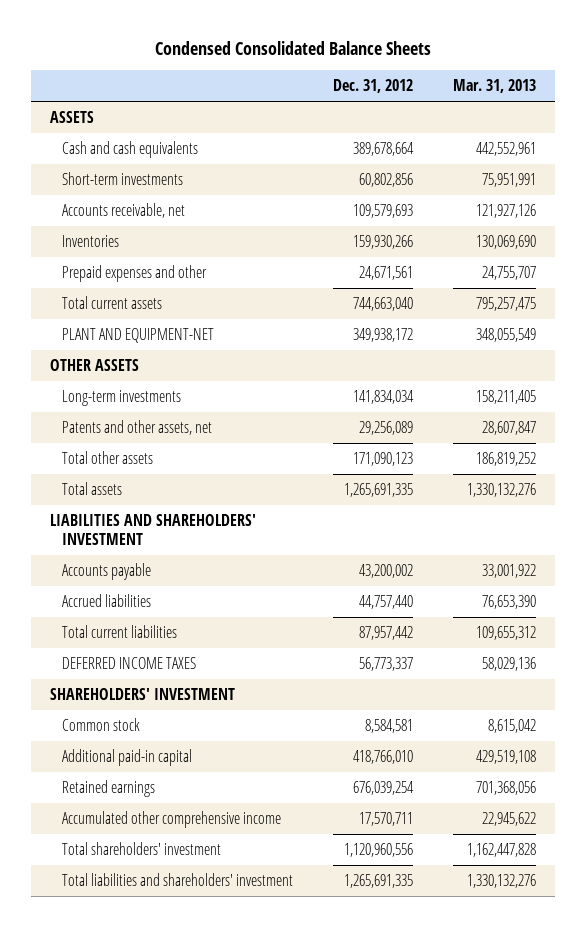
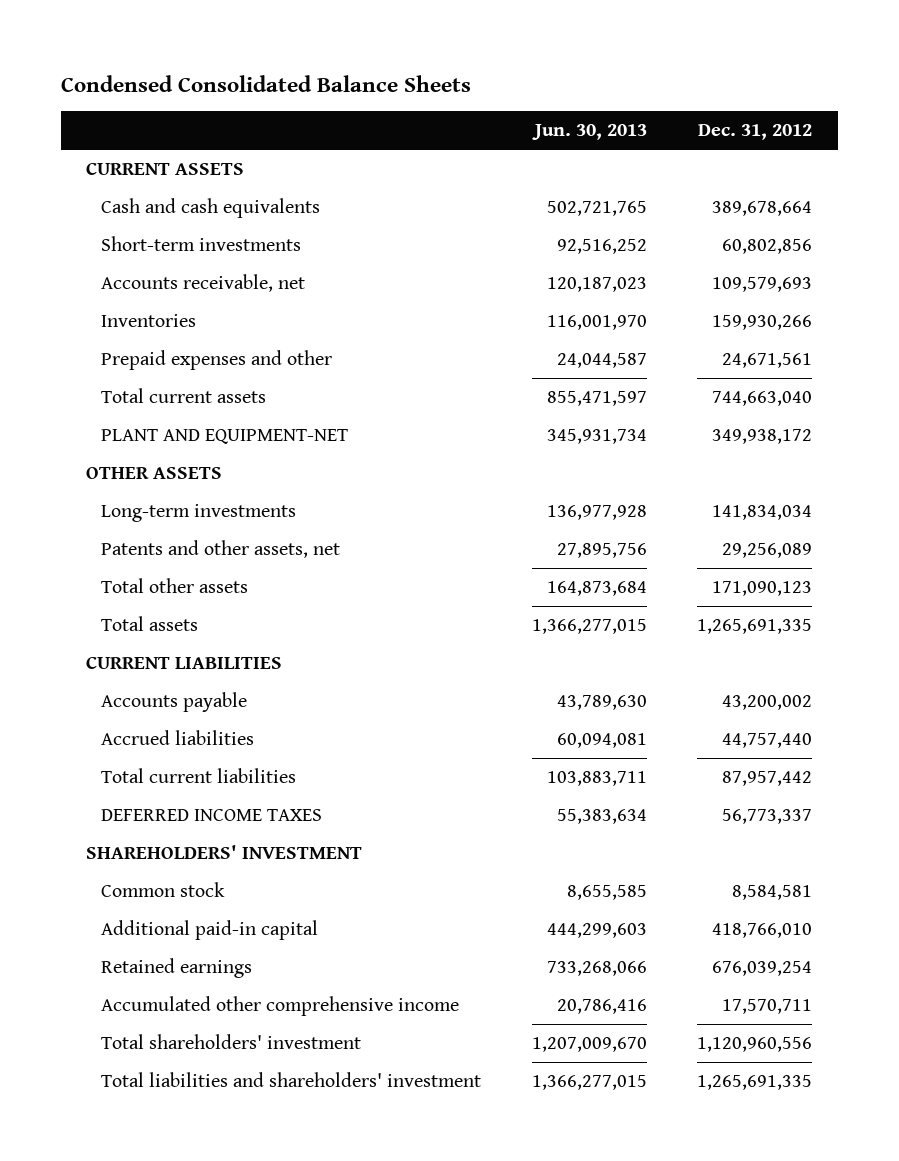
- | Dec. 31, 2012 | Mar. 31, 2013
+ | Jun. 30, 2013 | Dec. 31, 2012
- ASSETS
+ CURRENT ASSETS
- LIABILITIES AND SHAREHOLDERS' INVESTMENT
+ CURRENT LIABILITIES

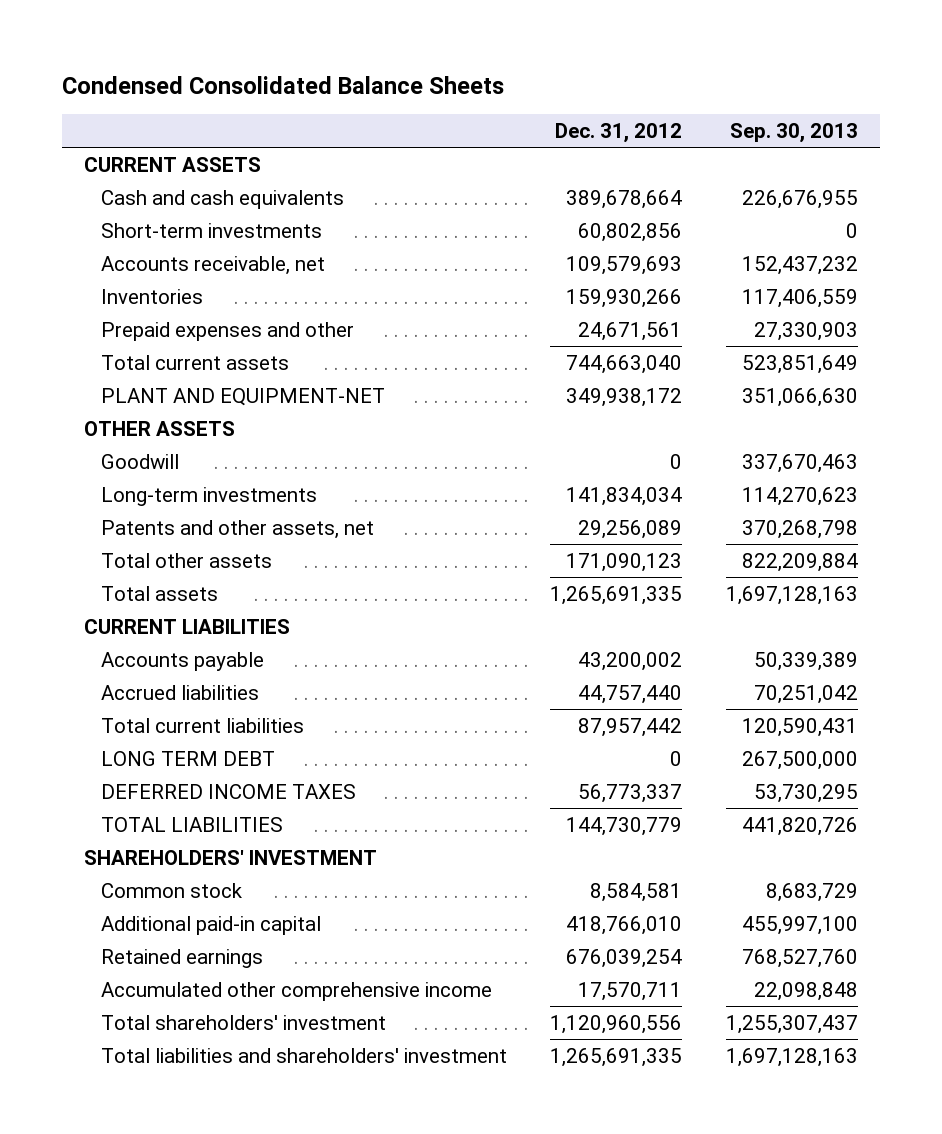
- | Jun. 30, 2013 | Dec. 31, 2012
+ | Dec. 31, 2012 | Sep. 30, 2013
+ Goodwill | 0 | 337,670,463
+ LONG TERM DEBT | 0 | 267,500,000
+ TOTAL LIABILITIES | 144,730,779 | 441,820,726

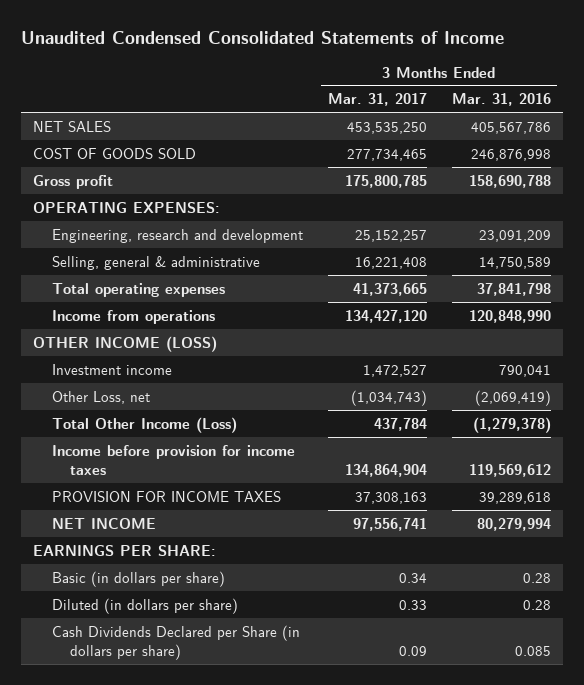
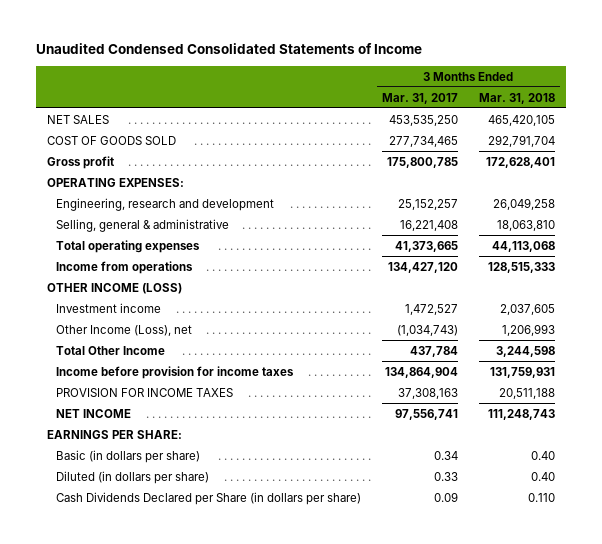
- | 3 Months Ended Mar. 31, 2017 | 3 Months Ended Mar. 31, 2016
+ | 3 Months Ended Mar. 31, 2017 | 3 Months Ended Mar. 31, 2018
- Other Loss, net | (1,034,743) | (2,069,419)
- Total Other Income (Loss) | 437,784 | (1,279,378)
+ Other Income (Loss), net | (1,034,743) | 1,206,993
+ Total Other Income | 437,784 | 3,244,598

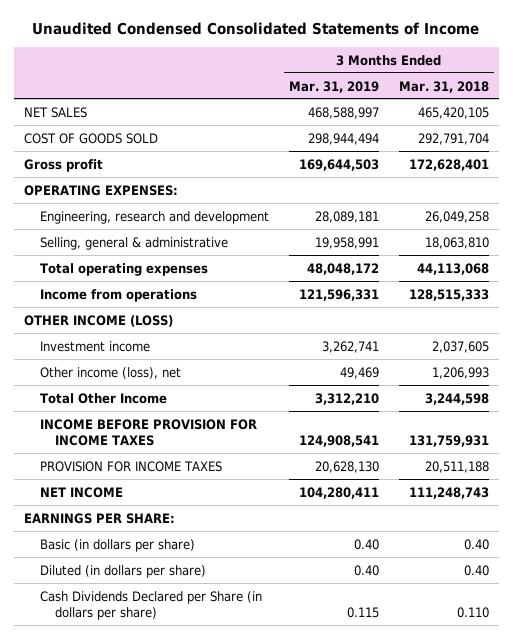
- | 3 Months Ended Mar. 31, 2017 | 3 Months Ended Mar. 31, 2018
+ | 3 Months Ended Mar. 31, 2019 | 3 Months Ended Mar. 31, 2018
- Other Income (Loss), net | (1,034,743) | 1,206,993
+ Other income (loss), net | 49,469 | 1,206,993
- Income before provision for income taxes | 134,864,904 | 131,759,931
+ INCOME BEFORE PROVISION FOR INCOME TAXES | 124,908,541 | 131,759,931

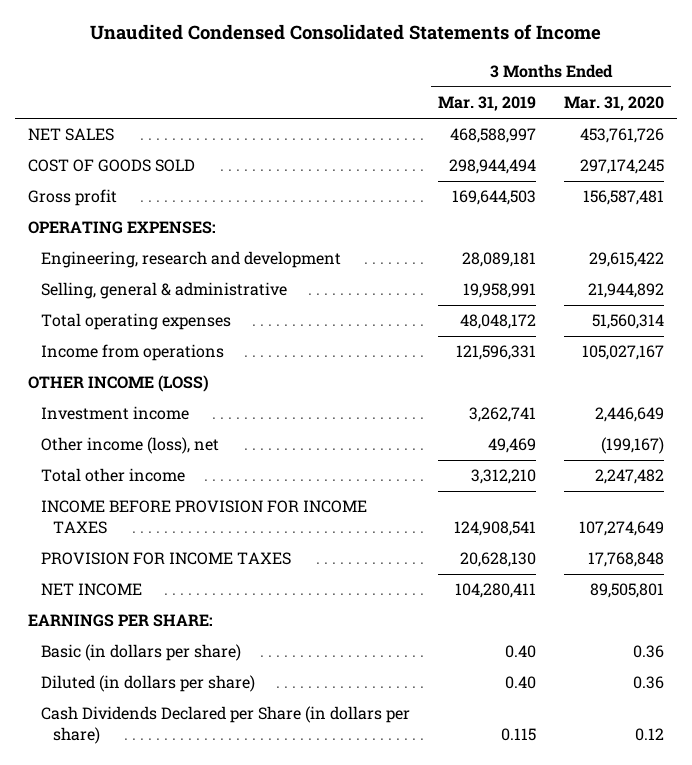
- | 3 Months Ended Mar. 31, 2019 | 3 Months Ended Mar. 31, 2018
+ | 3 Months Ended Mar. 31, 2019 | 3 Months Ended Mar. 31, 2020
- Total Other Income | 3,312,210 | 3,244,598
+ Total other income | 3,312,210 | 2,247,482

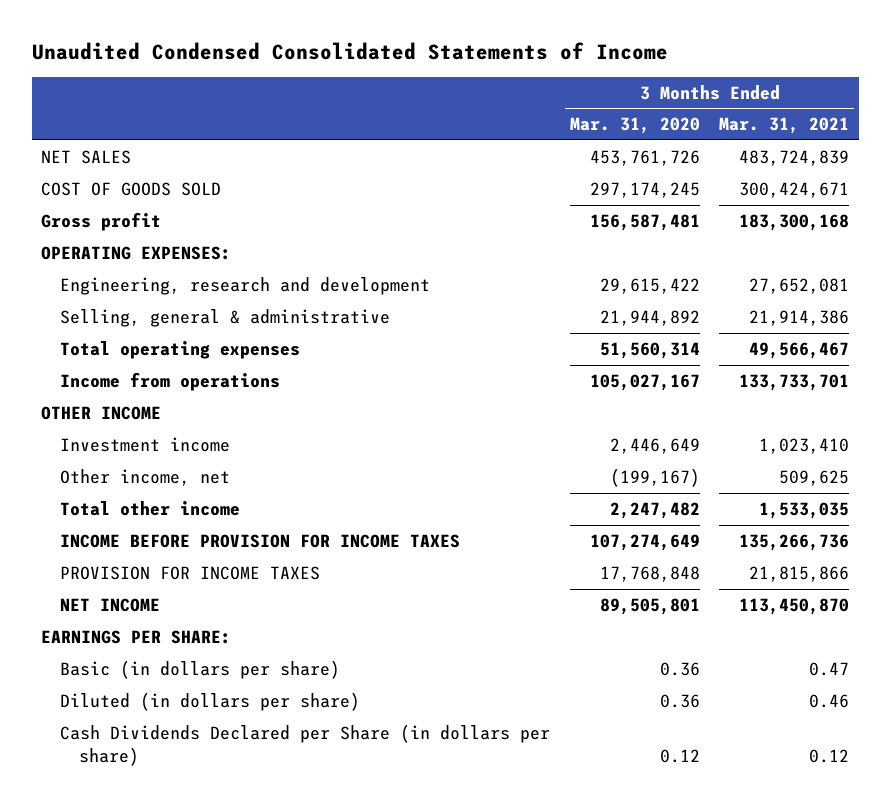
- | 3 Months Ended Mar. 31, 2019 | 3 Months Ended Mar. 31, 2020
+ | 3 Months Ended Mar. 31, 2020 | 3 Months Ended Mar. 31, 2021
- OTHER INCOME (LOSS)
+ OTHER INCOME
- Other income (loss), net | 49,469 | (199,167)
+ Other income, net | (199,167) | 509,625

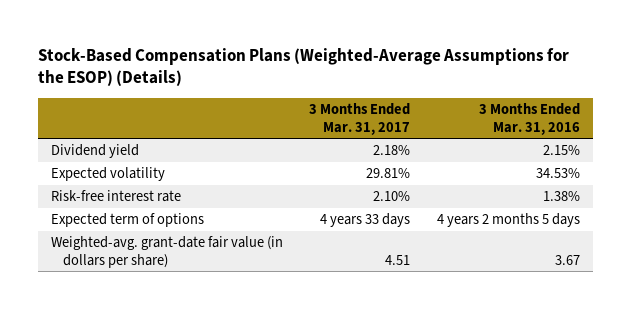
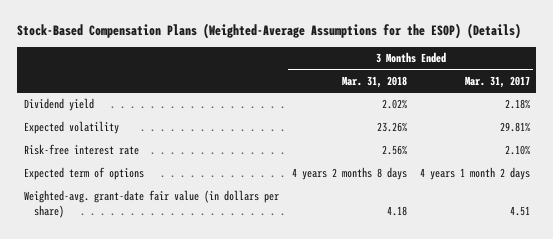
- | 3 Months Ended Mar. 31, 2017 | 3 Months Ended Mar. 31, 2016
+ | 3 Months Ended Mar. 31, 2018 | 3 Months Ended Mar. 31, 2017
- Expected term of options | 4 years 33 days | 4 years 2 months 5 days
+ Expected term of options | 4 years 2 months 8 days | 4 years 1 month 2 days

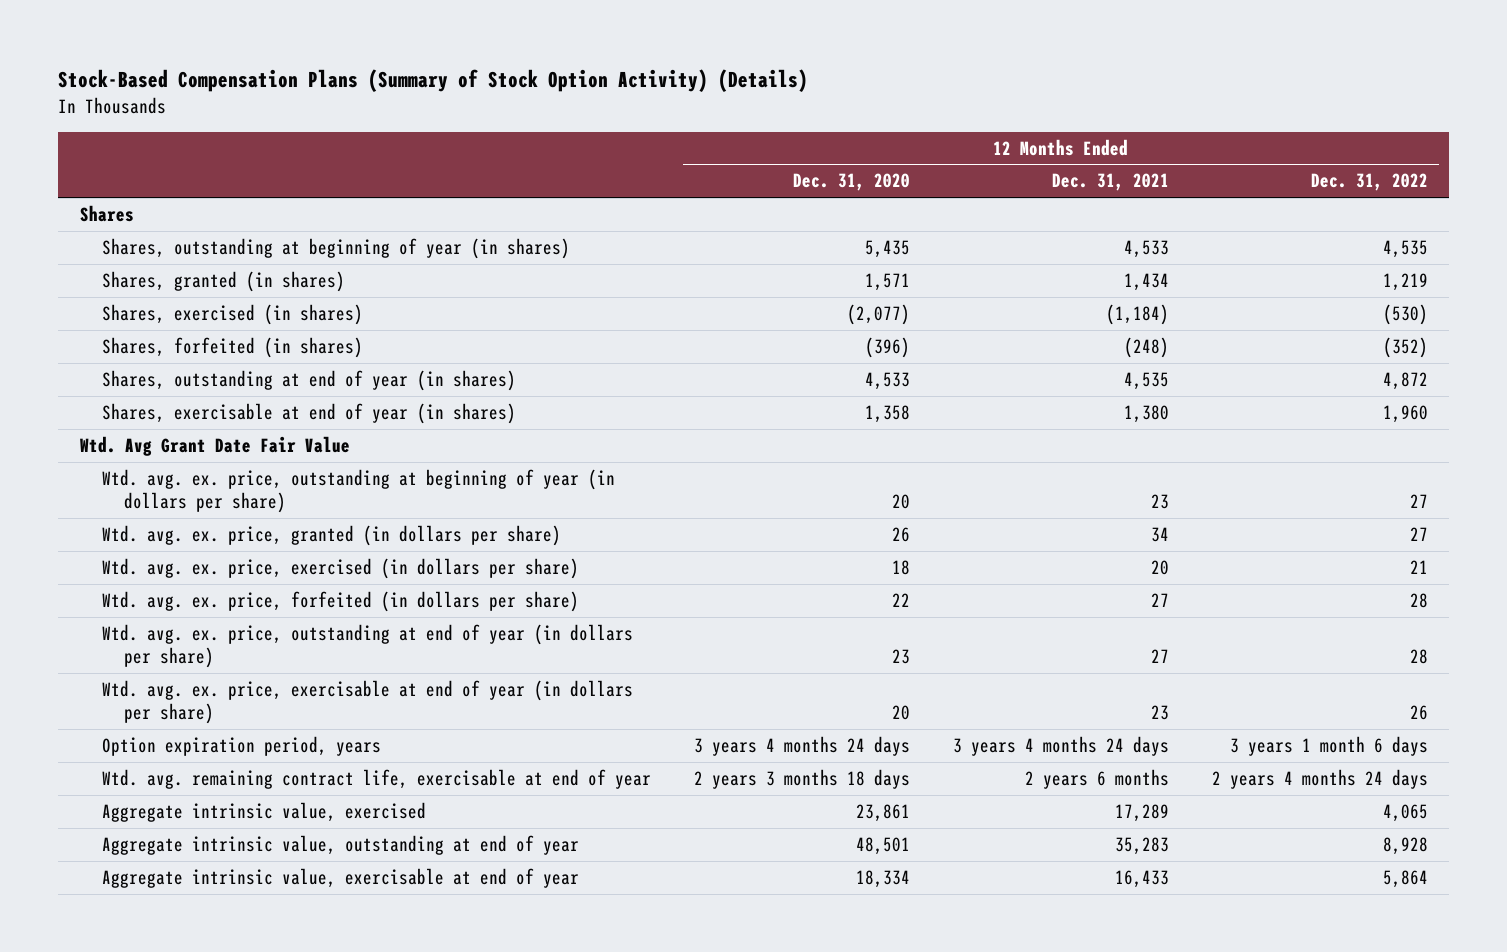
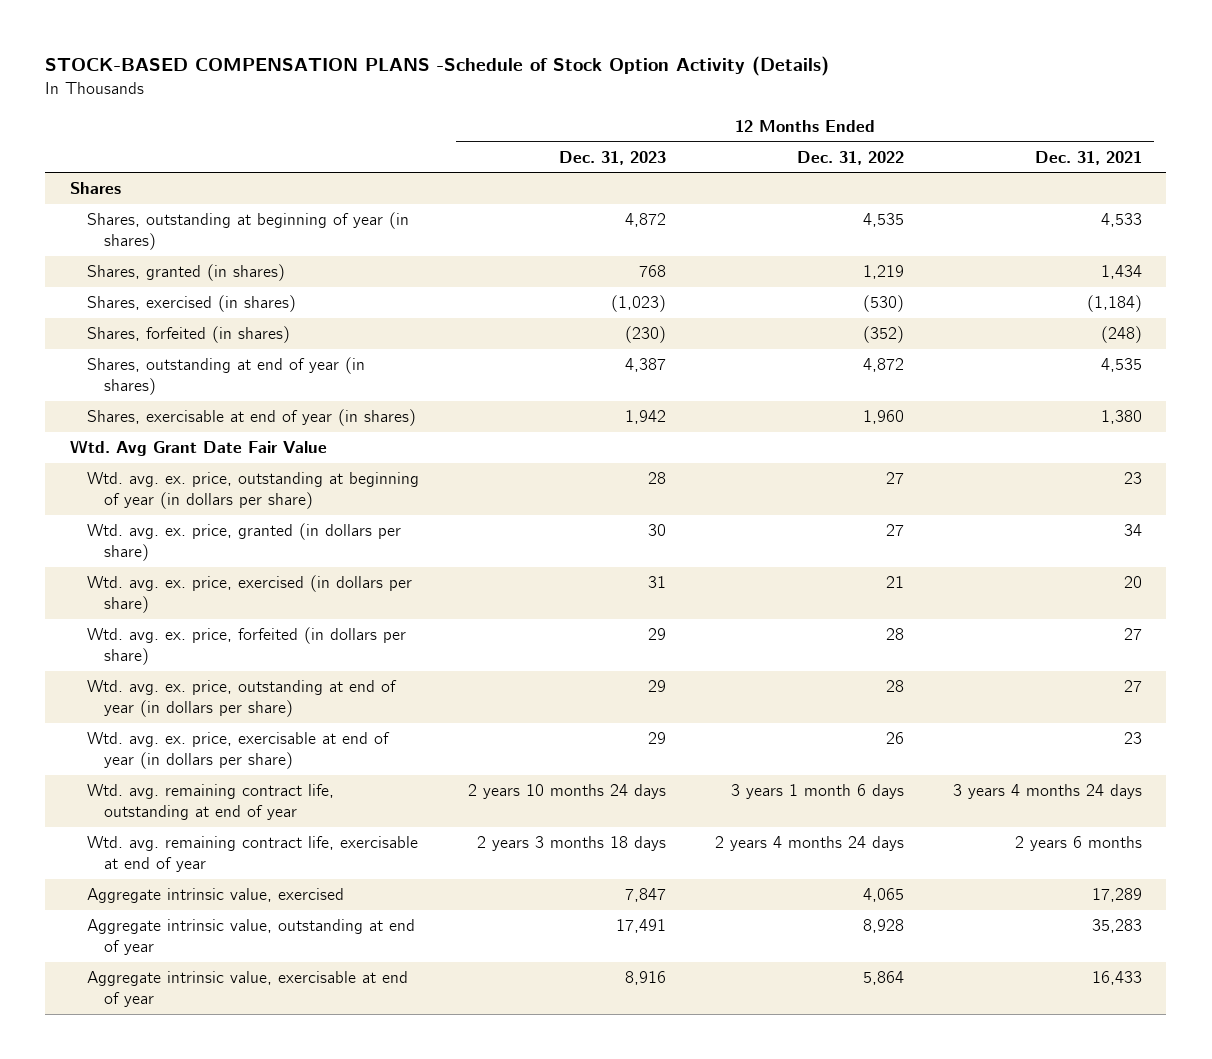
- Stock-Based Compensation Plans (Summary of Stock Option Activity) (Details)
+ STOCK-BASED COMPENSATION PLANS -Schedule of Stock Option Activity (Details)
- | 12 Months Ended Dec. 31, 2020 | 12 Months Ended Dec. 31, 2021 | 12 Months Ended Dec. 31, 2022
+ | 12 Months Ended Dec. 31, 2023 | 12 Months Ended Dec. 31, 2022 | 12 Months Ended Dec. 31, 2021
- Option expiration period, years | 3 years 4 months 24 days | 3 years 4 months 24 days | 3 years 1 month 6 days
+ Wtd. avg. remaining contract life, outstanding at end of year | 2 years 10 months 24 days | 3 years 1 month 6 days | 3 years 4 months 24 days

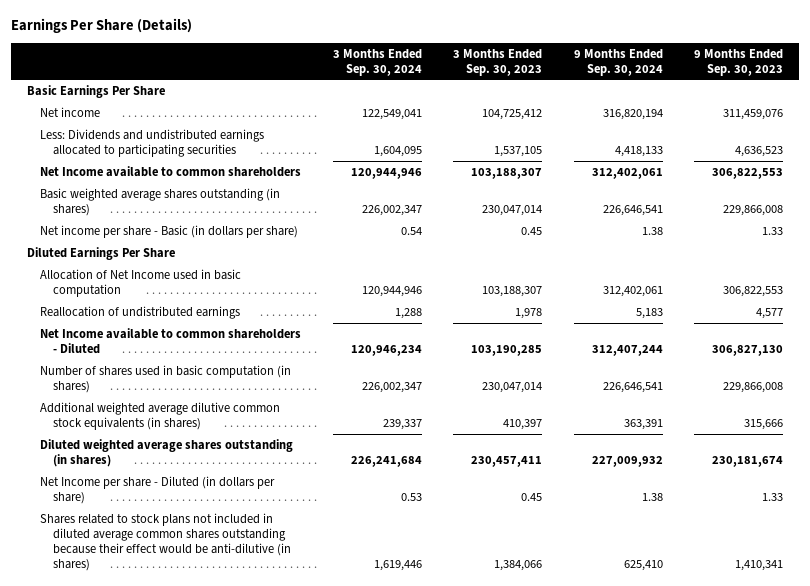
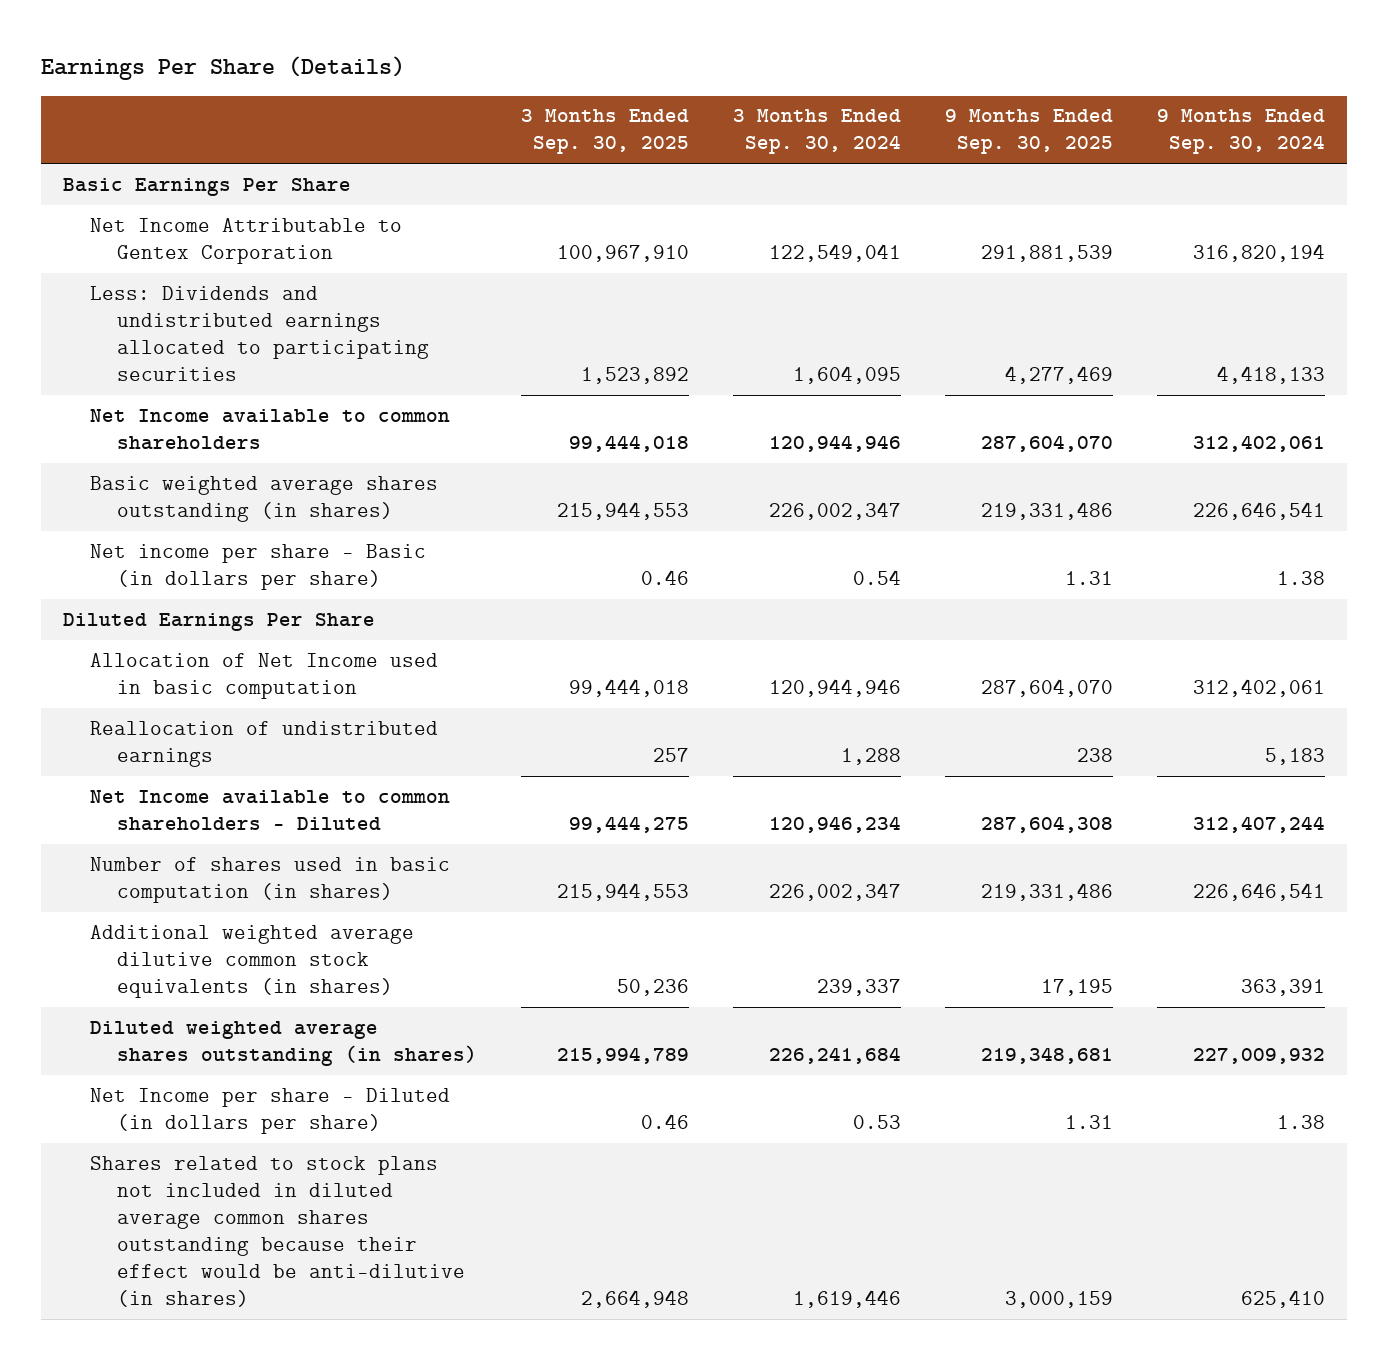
- | 3 Months Ended Sep. 30, 2024 | 3 Months Ended Sep. 30, 2023 | 9 Months Ended Sep. 30, 2024 | 9 Months Ended Sep. 30, 2023
+ | 3 Months Ended Sep. 30, 2025 | 3 Months Ended Sep. 30, 2024 | 9 Months Ended Sep. 30, 2025 | 9 Months Ended Sep. 30, 2024
- Net income | 122,549,041 | 104,725,412 | 316,820,194 | 311,459,076
+ Net Income Attributable to Gentex Corporation | 100,967,910 | 122,549,041 | 291,881,539 | 316,820,194

